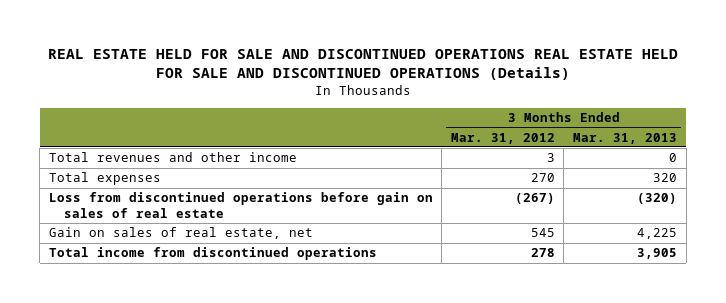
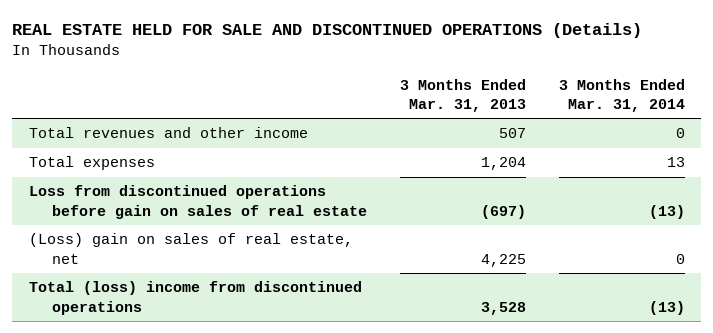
- REAL ESTATE HELD FOR SALE AND DISCONTINUED OPERATIONS REAL ESTATE HELD FOR SALE AND DISCONTINUED OPERATIONS (Details)
+ REAL ESTATE HELD FOR SALE AND DISCONTINUED OPERATIONS (Details)
- | 3 Months Ended Mar. 31, 2012 | 3 Months Ended Mar. 31, 2013
+ | 3 Months Ended Mar. 31, 2013 | 3 Months Ended Mar. 31, 2014
- Total revenues and other income | 3 | 0
- Total expenses | 270 | 320
- Loss from discontinued operations before gain on sales of real estate | (267) | (320)
- Gain on sales of real estate, net | 545 | 4,225
- Total income from discontinued operations | 278 | 3,905
+ Total revenues and other income | 507 | 0
+ Total expenses | 1,204 | 13
+ Loss from discontinued operations before gain on sales of real estate | (697) | (13)
+ (Loss) gain on sales of real estate, net | 4,225 | 0
+ Total (loss) income from discontinued operations | 3,528 | (13)

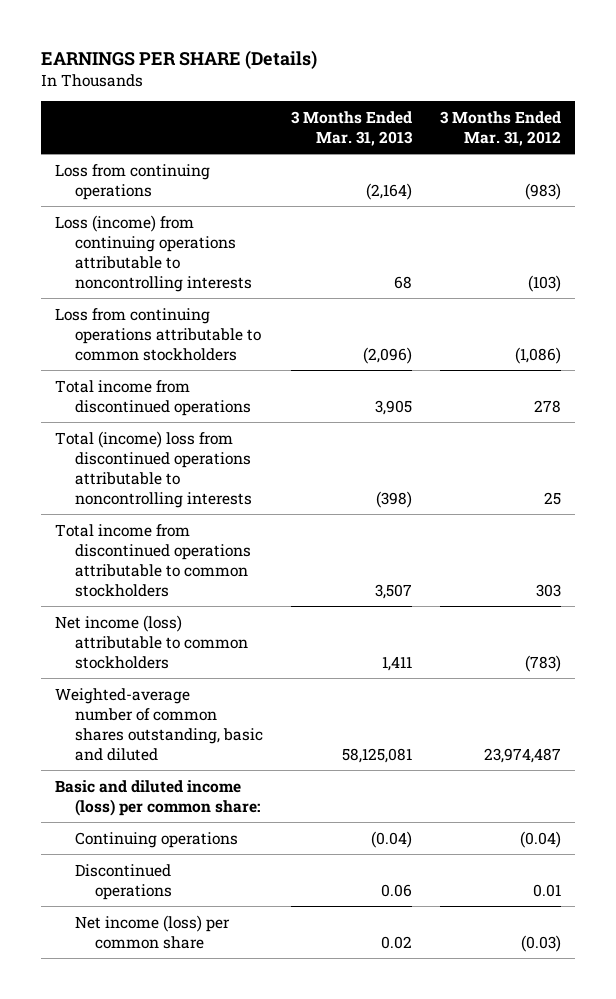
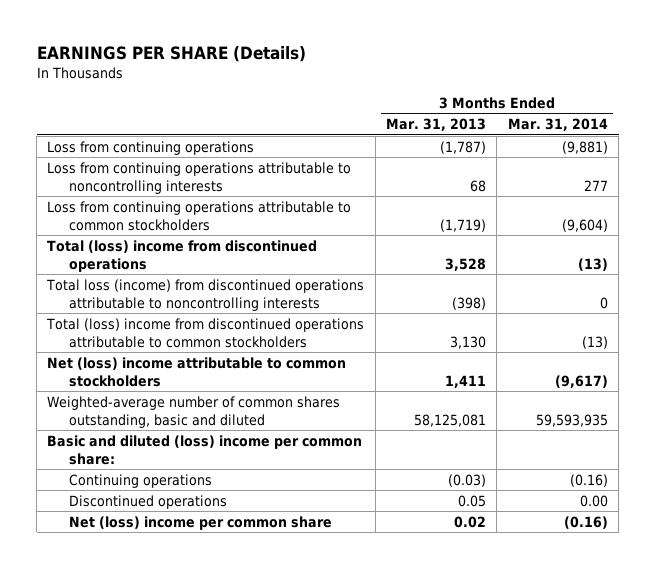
- | 3 Months Ended Mar. 31, 2013 | 3 Months Ended Mar. 31, 2012
+ | 3 Months Ended Mar. 31, 2013 | 3 Months Ended Mar. 31, 2014
- Loss from continuing operations | (2,164) | (983)
- Loss (income) from continuing operations attributable to noncontrolling interests | 68 | (103)
- Loss from continuing operations attributable to common stockholders | (2,096) | (1,086)
- Total income from discontinued operations | 3,905 | 278
- Total (income) loss from discontinued operations attributable to noncontrolling interests | (398) | 25
- Total income from discontinued operations attributable to common stockholders | 3,507 | 303
- Net income (loss) attributable to common stockholders | 1,411 | (783)
+ Loss from continuing operations | (1,787) | (9,881)
+ Loss from continuing operations attributable to noncontrolling interests | 68 | 277
+ Loss from continuing operations attributable to common stockholders | (1,719) | (9,604)
+ Total (loss) income from discontinued operations | 3,528 | (13)
+ Total loss (income) from discontinued operations attributable to noncontrolling interests | (398) | 0
+ Total (loss) income from discontinued operations attributable to common stockholders | 3,130 | (13)
+ Net (loss) income attributable to common stockholders | 1,411 | (9,617)
- Basic and diluted income (loss) per common share:
- Continuing operations | (0.04) | (0.04)
- Discontinued operations | 0.06 | 0.01
- Net income (loss) per common share | 0.02 | (0.03)
+ Basic and diluted (loss) income per common share:
+ Continuing operations | (0.03) | (0.16)
+ Discontinued operations | 0.05 | 0.00
+ Net (loss) income per common share | 0.02 | (0.16)

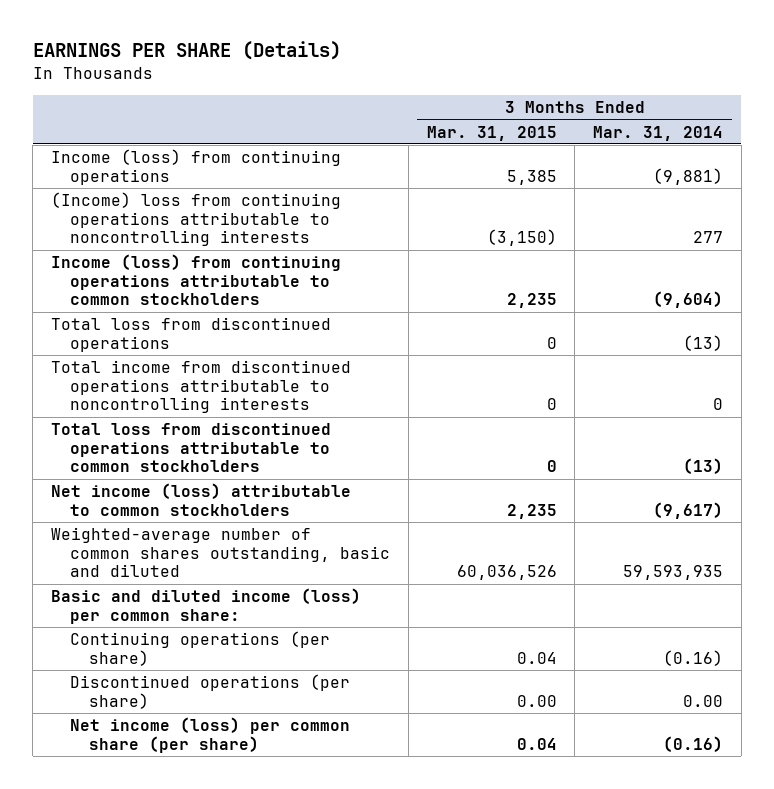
- | 3 Months Ended Mar. 31, 2013 | 3 Months Ended Mar. 31, 2014
+ | 3 Months Ended Mar. 31, 2015 | 3 Months Ended Mar. 31, 2014
- Loss from continuing operations | (1,787) | (9,881)
- Loss from continuing operations attributable to noncontrolling interests | 68 | 277
- Loss from continuing operations attributable to common stockholders | (1,719) | (9,604)
- Total (loss) income from discontinued operations | 3,528 | (13)
- Total loss (income) from discontinued operations attributable to noncontrolling interests | (398) | 0
- Total (loss) income from discontinued operations attributable to common stockholders | 3,130 | (13)
- Net (loss) income attributable to common stockholders | 1,411 | (9,617)
+ Income (loss) from continuing operations | 5,385 | (9,881)
+ (Income) loss from continuing operations attributable to noncontrolling interests | (3,150) | 277
+ Income (loss) from continuing operations attributable to common stockholders | 2,235 | (9,604)
+ Total loss from discontinued operations | 0 | (13)
+ Total income from discontinued operations attributable to noncontrolling interests | 0 | 0
+ Total loss from discontinued operations attributable to common stockholders | 0 | (13)
+ Net income (loss) attributable to common stockholders | 2,235 | (9,617)
- Basic and diluted (loss) income per common share:
- Continuing operations | (0.03) | (0.16)
- Discontinued operations | 0.05 | 0.00
- Net (loss) income per common share | 0.02 | (0.16)
+ Basic and diluted income (loss) per common share:
+ Continuing operations (per share) | 0.04 | (0.16)
+ Discontinued operations (per share) | 0.00 | 0.00
+ Net income (loss) per common share (per share) | 0.04 | (0.16)

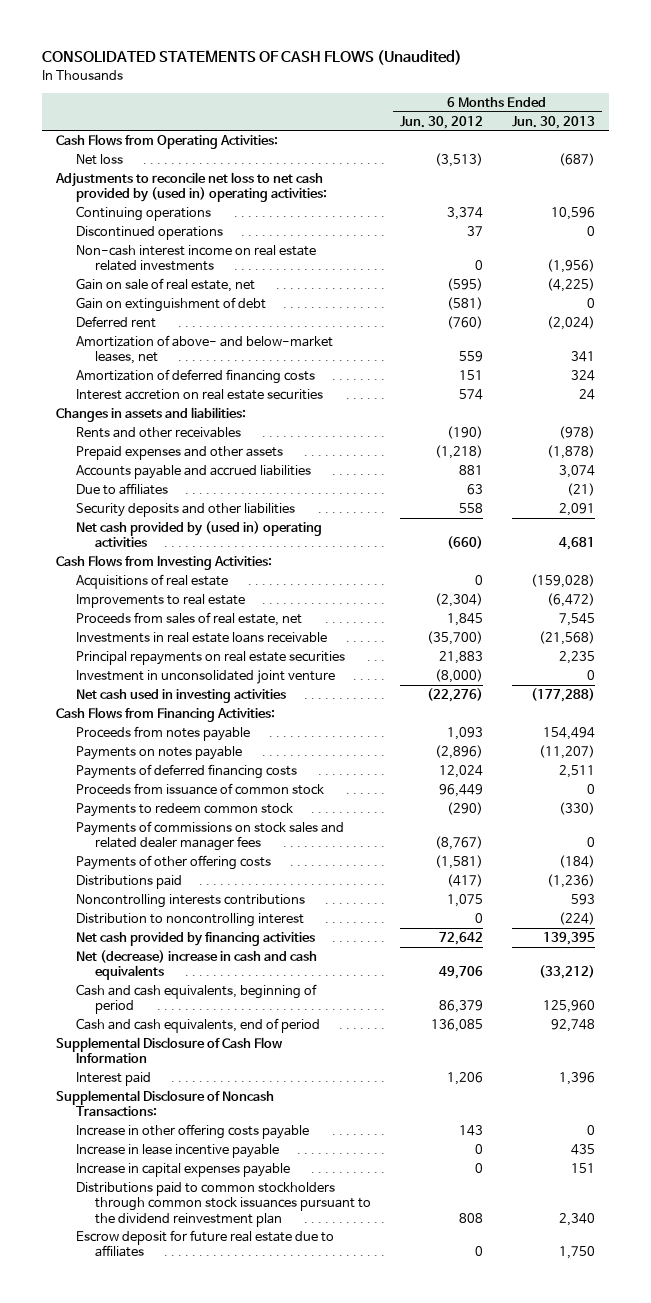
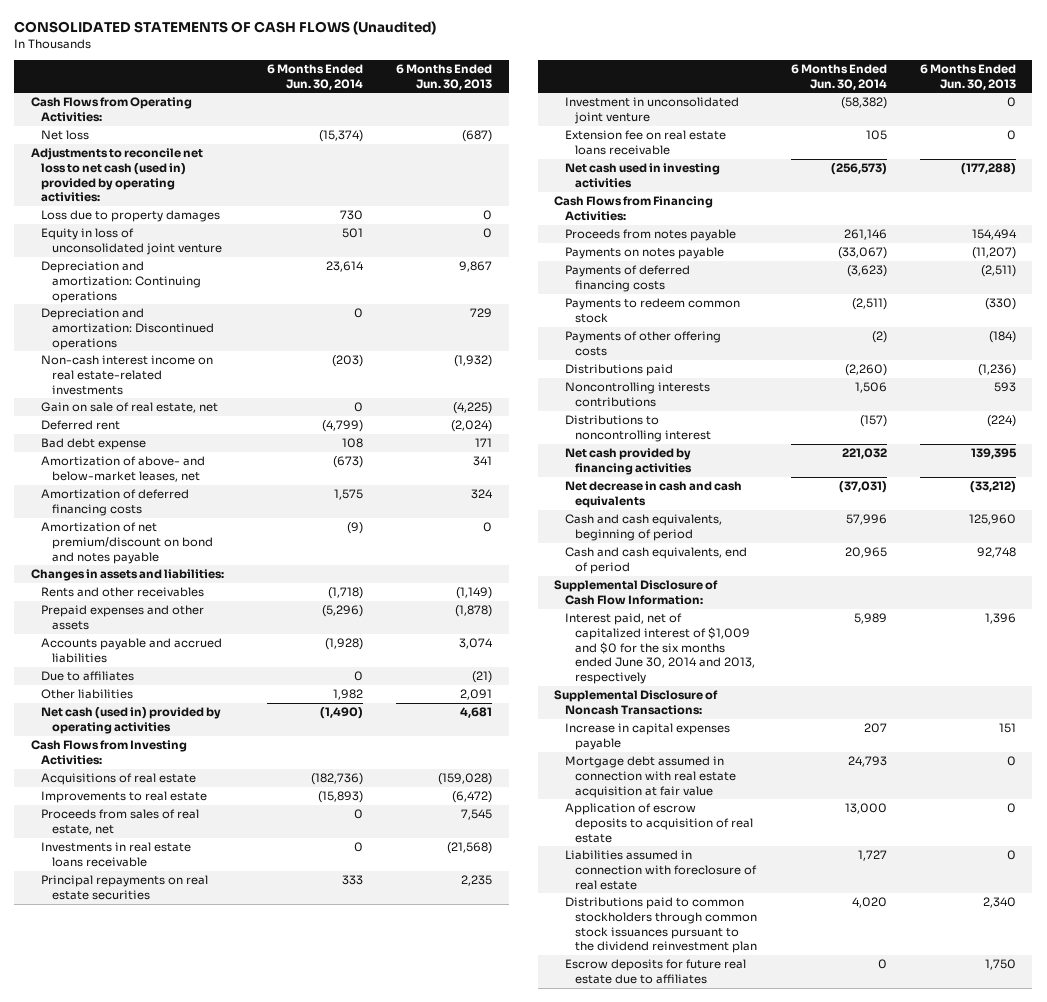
- | 6 Months Ended Jun. 30, 2012 | 6 Months Ended Jun. 30, 2013
+ | 6 Months Ended Jun. 30, 2014 | 6 Months Ended Jun. 30, 2013
- Adjustments to reconcile net loss to net cash provided by (used in) operating activities:
- Continuing operations | 3,374 | 10,596
- Discontinued operations | 37 | 0
- Non-cash interest income on real estate related investments | 0 | (1,956)
+ Adjustments to reconcile net loss to net cash (used in) provided by operating activities:
+ Loss due to property damages | 730 | 0
+ Equity in loss of unconsolidated joint venture | 501 | 0
+ Depreciation and amortization: Continuing operations | 23,614 | 9,867
+ Depreciation and amortization: Discontinued operations | 0 | 729
+ Non-cash interest income on real estate-related investments | (203) | (1,932)
- Gain on extinguishment of debt | (581) | 0
+ Bad debt expense | 108 | 171
- Interest accretion on real estate securities | 574 | 24
+ Amortization of net premium/discount on bond and notes payable | (9) | 0
- Rents and other receivables | (190) | (978)
+ Rents and other receivables | (1,718) | (1,149)
- Security deposits and other liabilities | 558 | 2,091
- Net cash provided by (used in) operating activities | (660) | 4,681
+ Other liabilities | 1,982 | 2,091
+ Net cash (used in) provided by operating activities | (1,490) | 4,681
+ Extension fee on real estate loans receivable | 105 | 0
- Payments of deferred financing costs | 12,024 | 2,511
- Proceeds from issuance of common stock | 96,449 | 0
+ Payments of deferred financing costs | (3,623) | (2,511)
- Payments of commissions on stock sales and related dealer manager fees | (8,767) | 0
- Distribution to noncontrolling interest | 0 | (224)
+ Distributions to noncontrolling interest | (157) | (224)
- Net (decrease) increase in cash and cash equivalents | 49,706 | (33,212)
+ Net decrease in cash and cash equivalents | (37,031) | (33,212)
- Supplemental Disclosure of Cash Flow Information
- Interest paid | 1,206 | 1,396
+ Supplemental Disclosure of Cash Flow Information:
+ Interest paid, net of capitalized interest of $1,009 and $0 for the six months ended June 30, 2014 and 2013, respectively | 5,989 | 1,396
- Increase in other offering costs payable | 143 | 0
- Increase in lease incentive payable | 0 | 435
+ Mortgage debt assumed in connection with real estate acquisition at fair value | 24,793 | 0
+ Application of escrow deposits to acquisition of real estate | 13,000 | 0
+ Liabilities assumed in connection with foreclosure of real estate | 1,727 | 0
- Escrow deposit for future real estate due to affiliates | 0 | 1,750
+ Escrow deposits for future real estate due to affiliates | 0 | 1,750

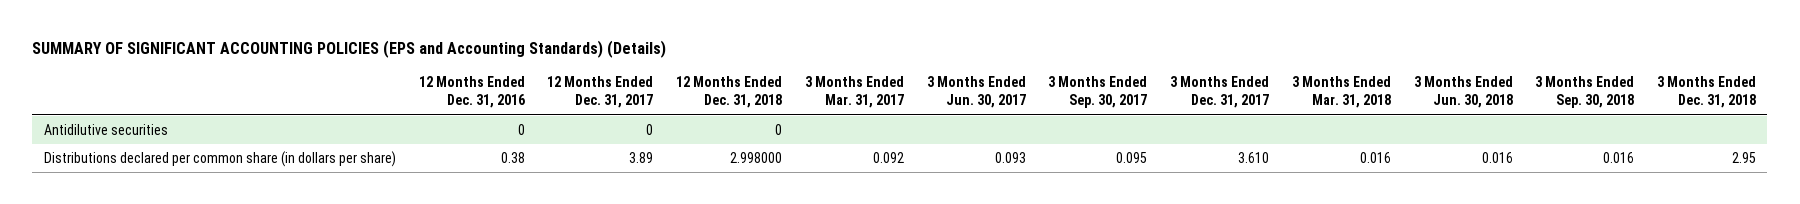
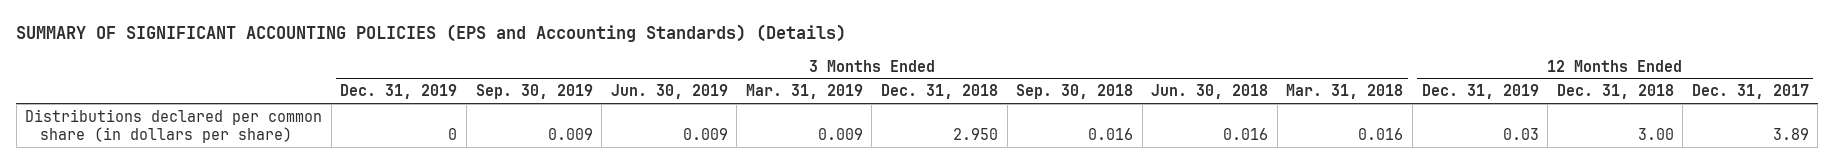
- | 12 Months Ended Dec. 31, 2016 | 12 Months Ended Dec. 31, 2017 | 12 Months Ended Dec. 31, 2018 | 3 Months Ended Mar. 31, 2017 | 3 Months Ended Jun. 30, 2017 | 3 Months Ended Sep. 30, 2017 | 3 Months Ended Dec. 31, 2017 | 3 Months Ended Mar. 31, 2018 | 3 Months Ended Jun. 30, 2018 | 3 Months Ended Sep. 30, 2018 | 3 Months Ended Dec. 31, 2018
+ | 3 Months Ended Dec. 31, 2019 | 3 Months Ended Sep. 30, 2019 | 3 Months Ended Jun. 30, 2019 | 3 Months Ended Mar. 31, 2019 | 3 Months Ended Dec. 31, 2018 | 3 Months Ended Sep. 30, 2018 | 3 Months Ended Jun. 30, 2018 | 3 Months Ended Mar. 31, 2018 | 12 Months Ended Dec. 31, 2019 | 12 Months Ended Dec. 31, 2018 | 12 Months Ended Dec. 31, 2017
- Antidilutive securities | 0 | 0 | 0 | | | | | | | |
- Distributions declared per common share (in dollars per share) | 0.38 | 3.89 | 2.998000 | 0.092 | 0.093 | 0.095 | 3.610 | 0.016 | 0.016 | 0.016 | 2.95
+ Distributions declared per common share (in dollars per share) | 0 | 0.009 | 0.009 | 0.009 | 2.950 | 0.016 | 0.016 | 0.016 | 0.03 | 3.00 | 3.89

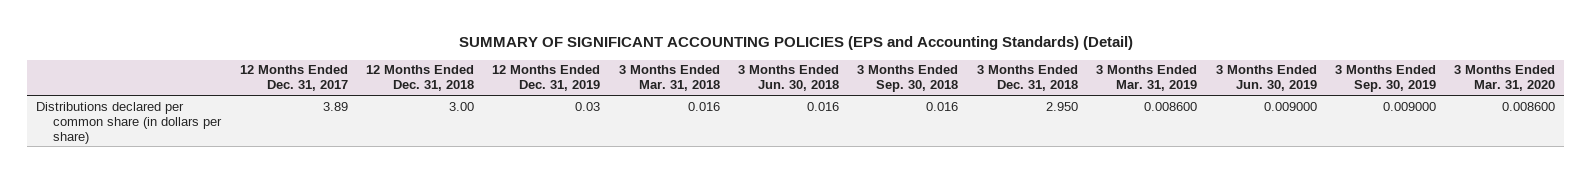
- SUMMARY OF SIGNIFICANT ACCOUNTING POLICIES (EPS and Accounting Standards) (Details)
+ SUMMARY OF SIGNIFICANT ACCOUNTING POLICIES (EPS and Accounting Standards) (Detail)
- | 3 Months Ended Dec. 31, 2019 | 3 Months Ended Sep. 30, 2019 | 3 Months Ended Jun. 30, 2019 | 3 Months Ended Mar. 31, 2019 | 3 Months Ended Dec. 31, 2018 | 3 Months Ended Sep. 30, 2018 | 3 Months Ended Jun. 30, 2018 | 3 Months Ended Mar. 31, 2018 | 12 Months Ended Dec. 31, 2019 | 12 Months Ended Dec. 31, 2018 | 12 Months Ended Dec. 31, 2017
+ | 12 Months Ended Dec. 31, 2017 | 12 Months Ended Dec. 31, 2018 | 12 Months Ended Dec. 31, 2019 | 3 Months Ended Mar. 31, 2018 | 3 Months Ended Jun. 30, 2018 | 3 Months Ended Sep. 30, 2018 | 3 Months Ended Dec. 31, 2018 | 3 Months Ended Mar. 31, 2019 | 3 Months Ended Jun. 30, 2019 | 3 Months Ended Sep. 30, 2019 | 3 Months Ended Mar. 31, 2020
- Distributions declared per common share (in dollars per share) | 0 | 0.009 | 0.009 | 0.009 | 2.950 | 0.016 | 0.016 | 0.016 | 0.03 | 3.00 | 3.89
+ Distributions declared per common share (in dollars per share) | 3.89 | 3.00 | 0.03 | 0.016 | 0.016 | 0.016 | 2.950 | 0.008600 | 0.009000 | 0.009000 | 0.008600

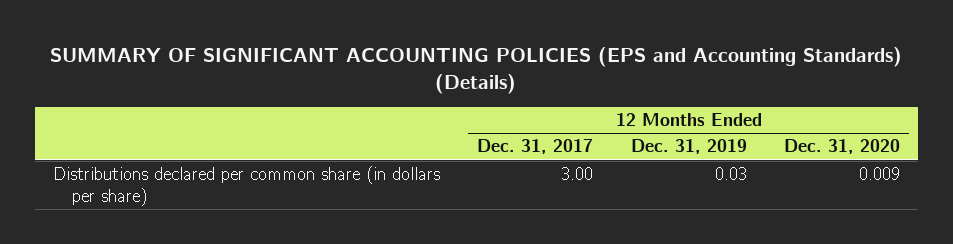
- SUMMARY OF SIGNIFICANT ACCOUNTING POLICIES (EPS and Accounting Standards) (Detail)
+ SUMMARY OF SIGNIFICANT ACCOUNTING POLICIES (EPS and Accounting Standards) (Details)
- | 12 Months Ended Dec. 31, 2017 | 12 Months Ended Dec. 31, 2018 | 12 Months Ended Dec. 31, 2019 | 3 Months Ended Mar. 31, 2018 | 3 Months Ended Jun. 30, 2018 | 3 Months Ended Sep. 30, 2018 | 3 Months Ended Dec. 31, 2018 | 3 Months Ended Mar. 31, 2019 | 3 Months Ended Jun. 30, 2019 | 3 Months Ended Sep. 30, 2019 | 3 Months Ended Mar. 31, 2020
+ | 12 Months Ended Dec. 31, 2017 | 12 Months Ended Dec. 31, 2019 | 12 Months Ended Dec. 31, 2020
- Distributions declared per common share (in dollars per share) | 3.89 | 3.00 | 0.03 | 0.016 | 0.016 | 0.016 | 2.950 | 0.008600 | 0.009000 | 0.009000 | 0.008600
+ Distributions declared per common share (in dollars per share) | 3.00 | 0.03 | 0.009

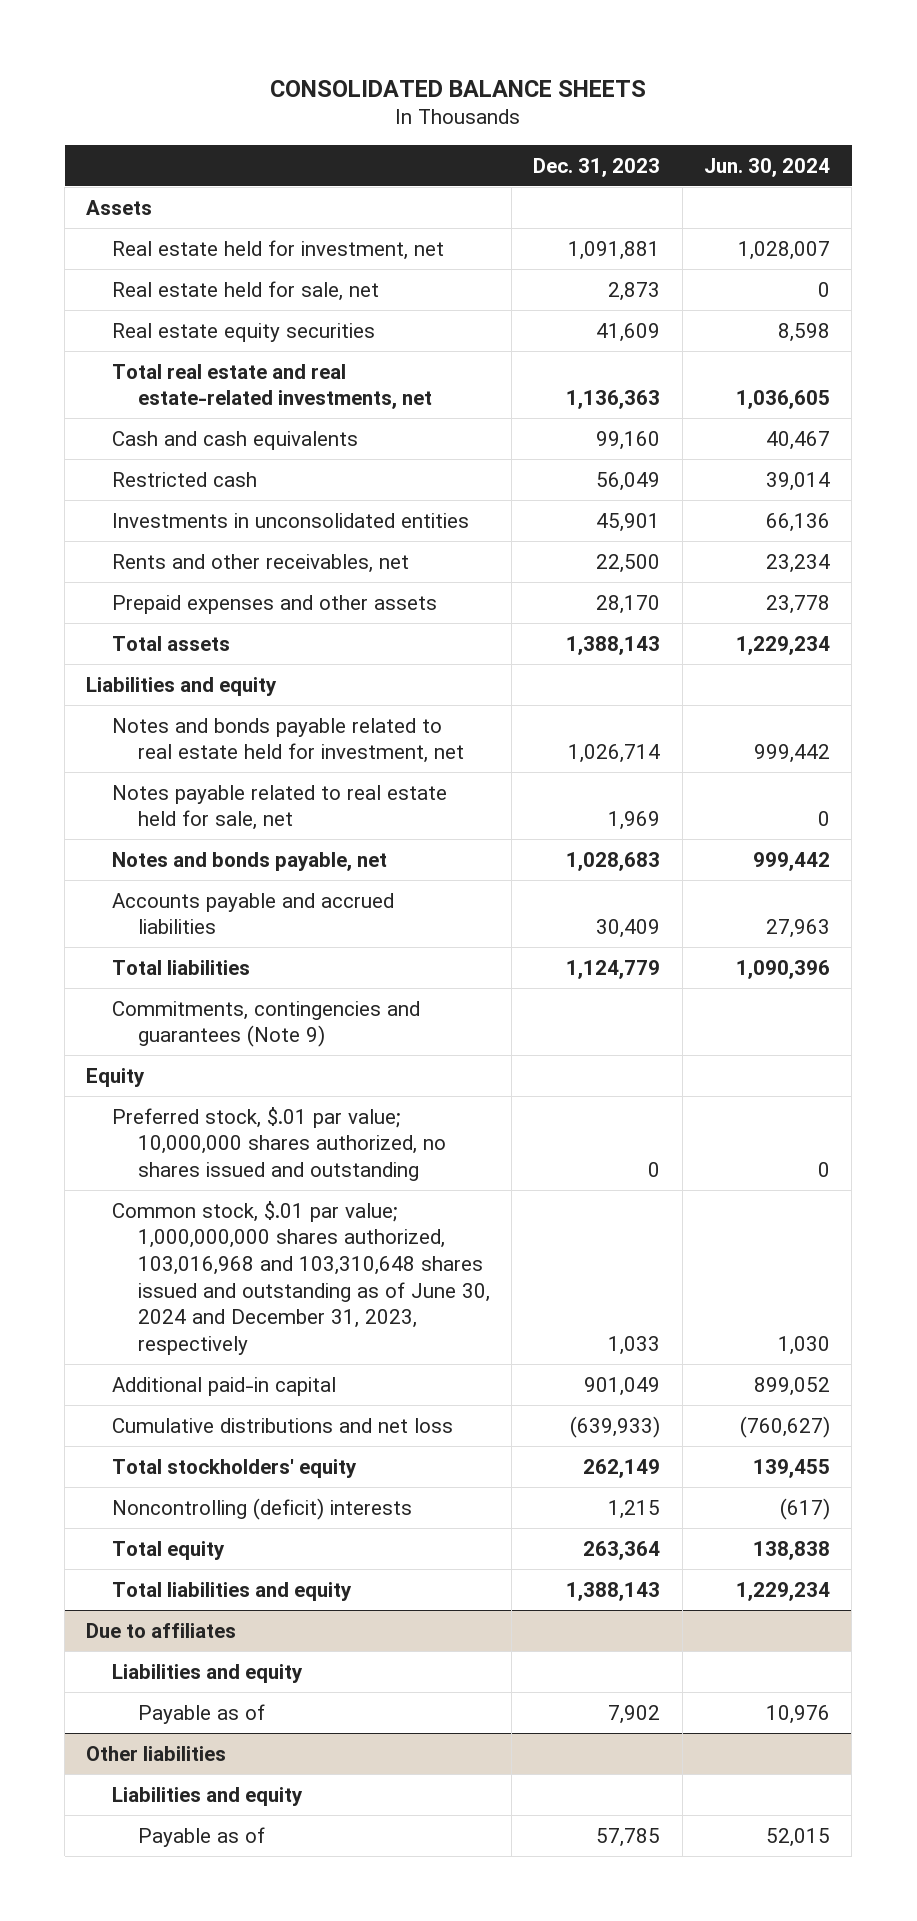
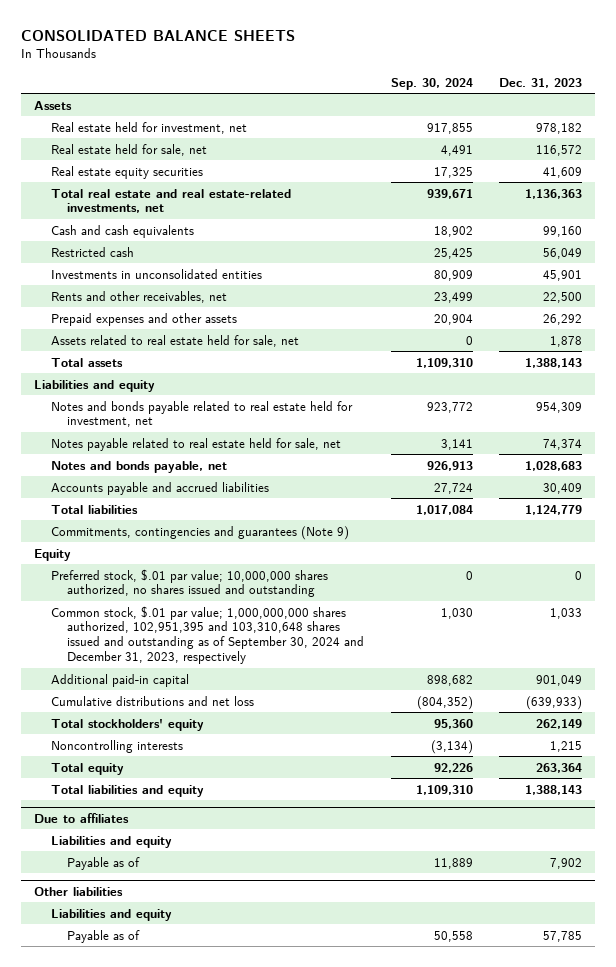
- | Dec. 31, 2023 | Jun. 30, 2024
+ | Sep. 30, 2024 | Dec. 31, 2023
- Real estate held for investment, net | 1,091,881 | 1,028,007
- Real estate held for sale, net | 2,873 | 0
+ Real estate held for investment, net | 917,855 | 978,182
+ Real estate held for sale, net | 4,491 | 116,572
- Prepaid expenses and other assets | 28,170 | 23,778
+ Prepaid expenses and other assets | 20,904 | 26,292
+ Assets related to real estate held for sale, net | 0 | 1,878
- Notes and bonds payable related to real estate held for investment, net | 1,026,714 | 999,442
- Notes payable related to real estate held for sale, net | 1,969 | 0
+ Notes and bonds payable related to real estate held for investment, net | 923,772 | 954,309
+ Notes payable related to real estate held for sale, net | 3,141 | 74,374
- Common stock, $.01 par value; 1,000,000,000 shares authorized, 103,016,968 and 103,310,648 shares issued and outstanding as of June 30, 2024 and December 31, 2023, respectively | 1,033 | 1,030
+ Common stock, $.01 par value; 1,000,000,000 shares authorized, 102,951,395 and 103,310,648 shares issued and outstanding as of September 30, 2024 and December 31, 2023, respectively | 1,030 | 1,033
- Noncontrolling (deficit) interests | 1,215 | (617)
+ Noncontrolling interests | (3,134) | 1,215

